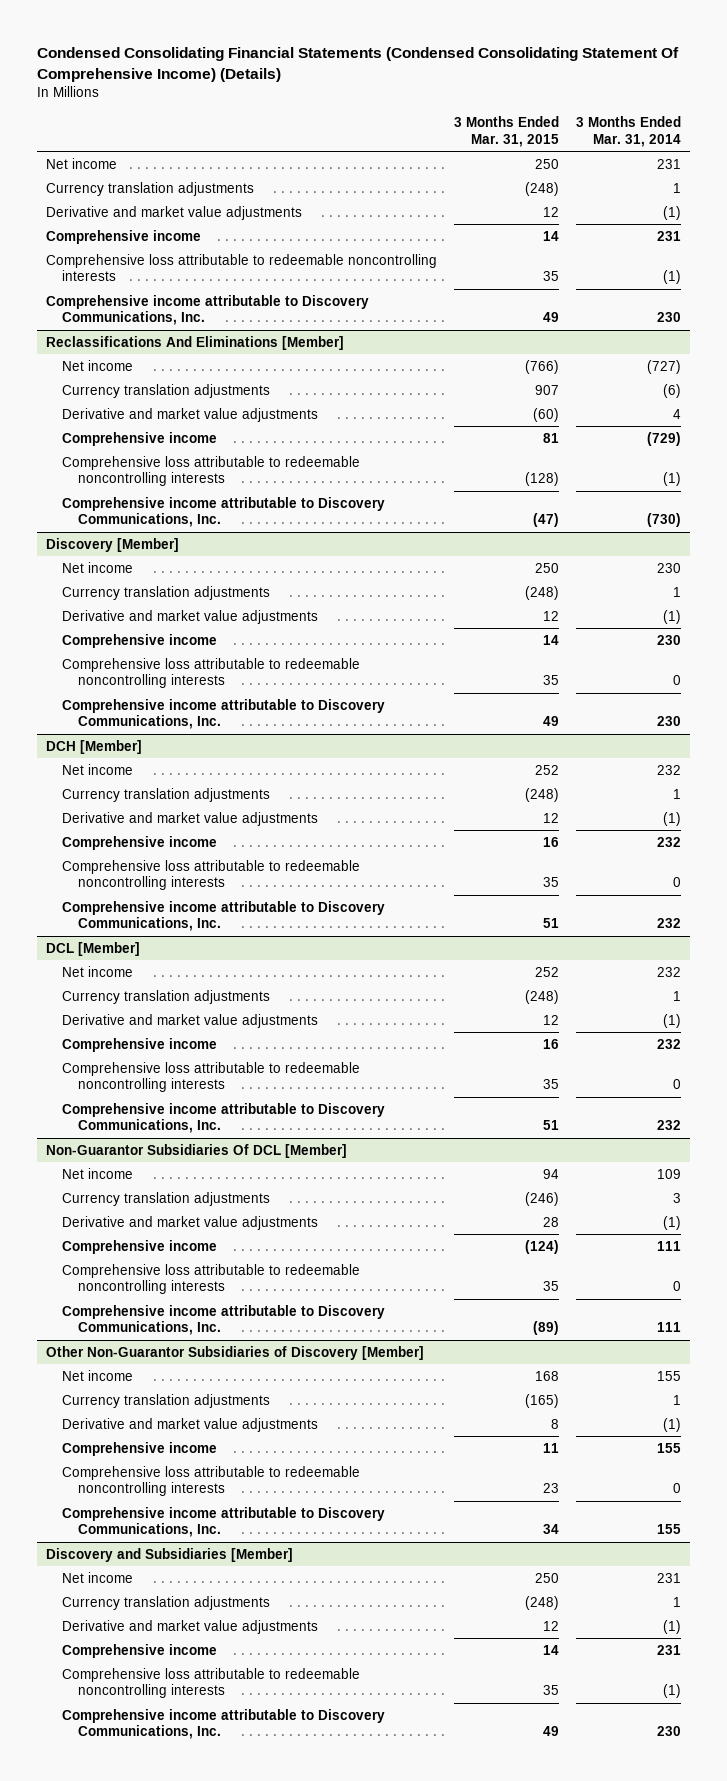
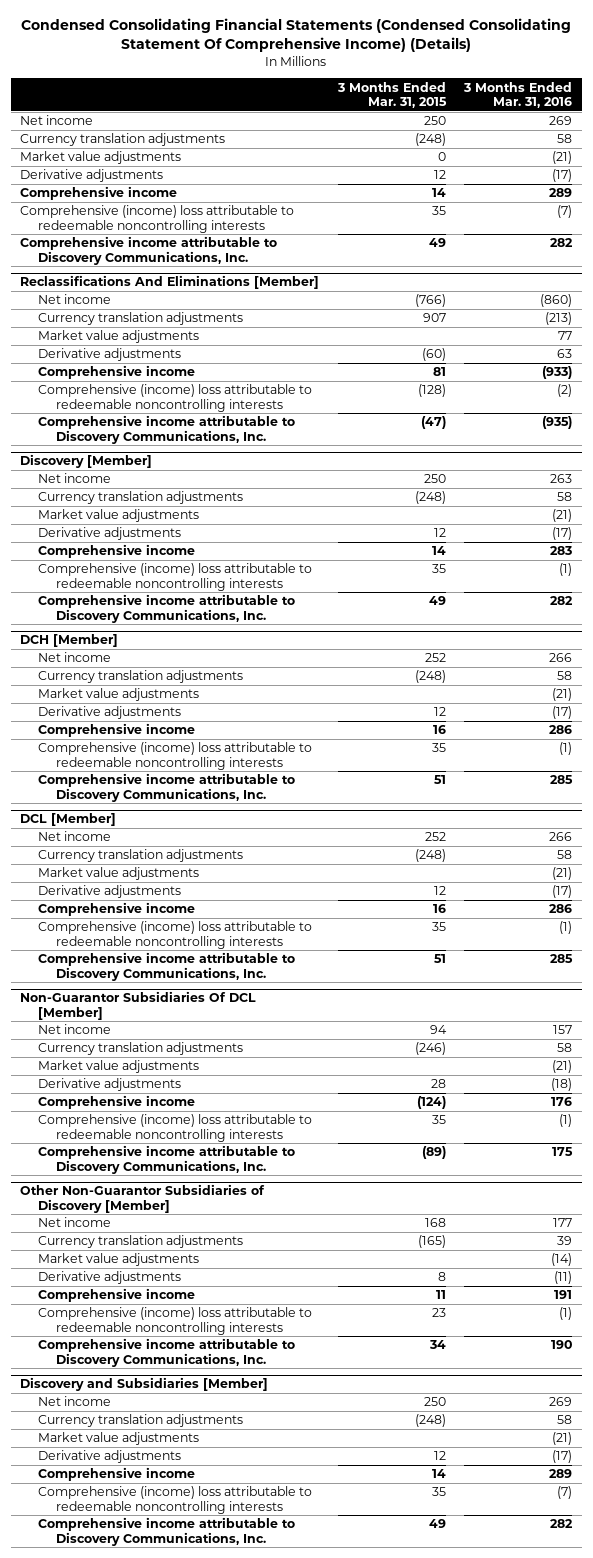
- | 3 Months Ended Mar. 31, 2015 | 3 Months Ended Mar. 31, 2014
+ | 3 Months Ended Mar. 31, 2015 | 3 Months Ended Mar. 31, 2016
- Derivative and market value adjustments | 12 | (1)
+ Market value adjustments | 0 | (21)
+ Derivative adjustments | 12 | (17)
- Comprehensive loss attributable to redeemable noncontrolling interests | 35 | (1)
+ Comprehensive (income) loss attributable to redeemable noncontrolling interests | 35 | (7)
@ Reclassifications And Eliminations [Member]
- Derivative and market value adjustments | (60) | 4
+ Market value adjustments | | 77
+ Derivative adjustments | (60) | 63
- Comprehensive loss attributable to redeemable noncontrolling interests | (128) | (1)
+ Comprehensive (income) loss attributable to redeemable noncontrolling interests | (128) | (2)
@ Discovery [Member]
- Derivative and market value adjustments | 12 | (1)
+ Market value adjustments | | (21)
+ Derivative adjustments | 12 | (17)
- Comprehensive loss attributable to redeemable noncontrolling interests | 35 | 0
+ Comprehensive (income) loss attributable to redeemable noncontrolling interests | 35 | (1)
@ DCH [Member]
- Derivative and market value adjustments | 12 | (1)
+ Market value adjustments | | (21)
+ Derivative adjustments | 12 | (17)
- Comprehensive loss attributable to redeemable noncontrolling interests | 35 | 0
+ Comprehensive (income) loss attributable to redeemable noncontrolling interests | 35 | (1)
@ DCL [Member]
- Derivative and market value adjustments | 12 | (1)
+ Market value adjustments | | (21)
+ Derivative adjustments | 12 | (17)
- Comprehensive loss attributable to redeemable noncontrolling interests | 35 | 0
+ Comprehensive (income) loss attributable to redeemable noncontrolling interests | 35 | (1)
@ Non-Guarantor Subsidiaries Of DCL [Member]
- Derivative and market value adjustments | 28 | (1)
+ Market value adjustments | | (21)
+ Derivative adjustments | 28 | (18)
- Comprehensive loss attributable to redeemable noncontrolling interests | 35 | 0
+ Comprehensive (income) loss attributable to redeemable noncontrolling interests | 35 | (1)
@ Other Non-Guarantor Subsidiaries of Discovery [Member]
- Derivative and market value adjustments | 8 | (1)
+ Market value adjustments | | (14)
+ Derivative adjustments | 8 | (11)
- Comprehensive loss attributable to redeemable noncontrolling interests | 23 | 0
+ Comprehensive (income) loss attributable to redeemable noncontrolling interests | 23 | (1)
@ Discovery and Subsidiaries [Member]
- Derivative and market value adjustments | 12 | (1)
+ Market value adjustments | | (21)
+ Derivative adjustments | 12 | (17)
- Comprehensive loss attributable to redeemable noncontrolling interests | 35 | (1)
+ Comprehensive (income) loss attributable to redeemable noncontrolling interests | 35 | (7)

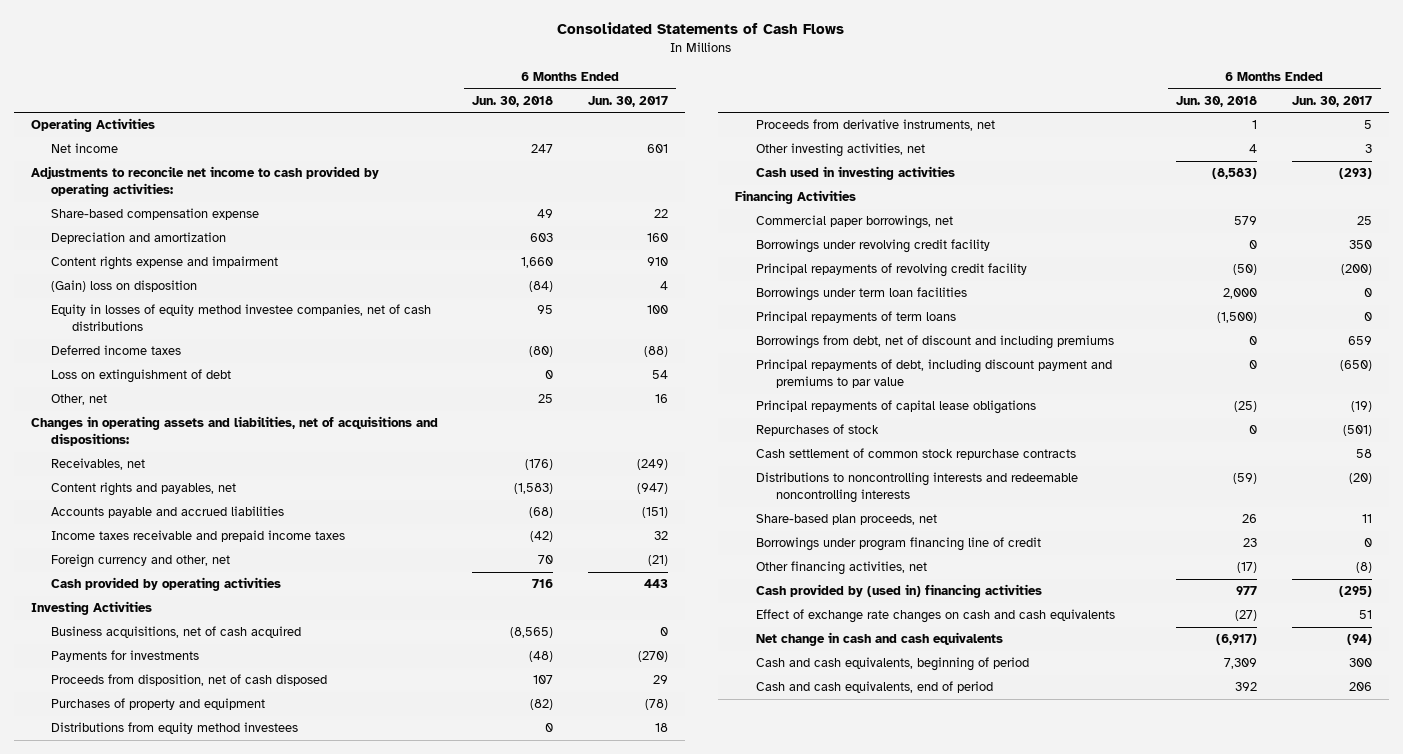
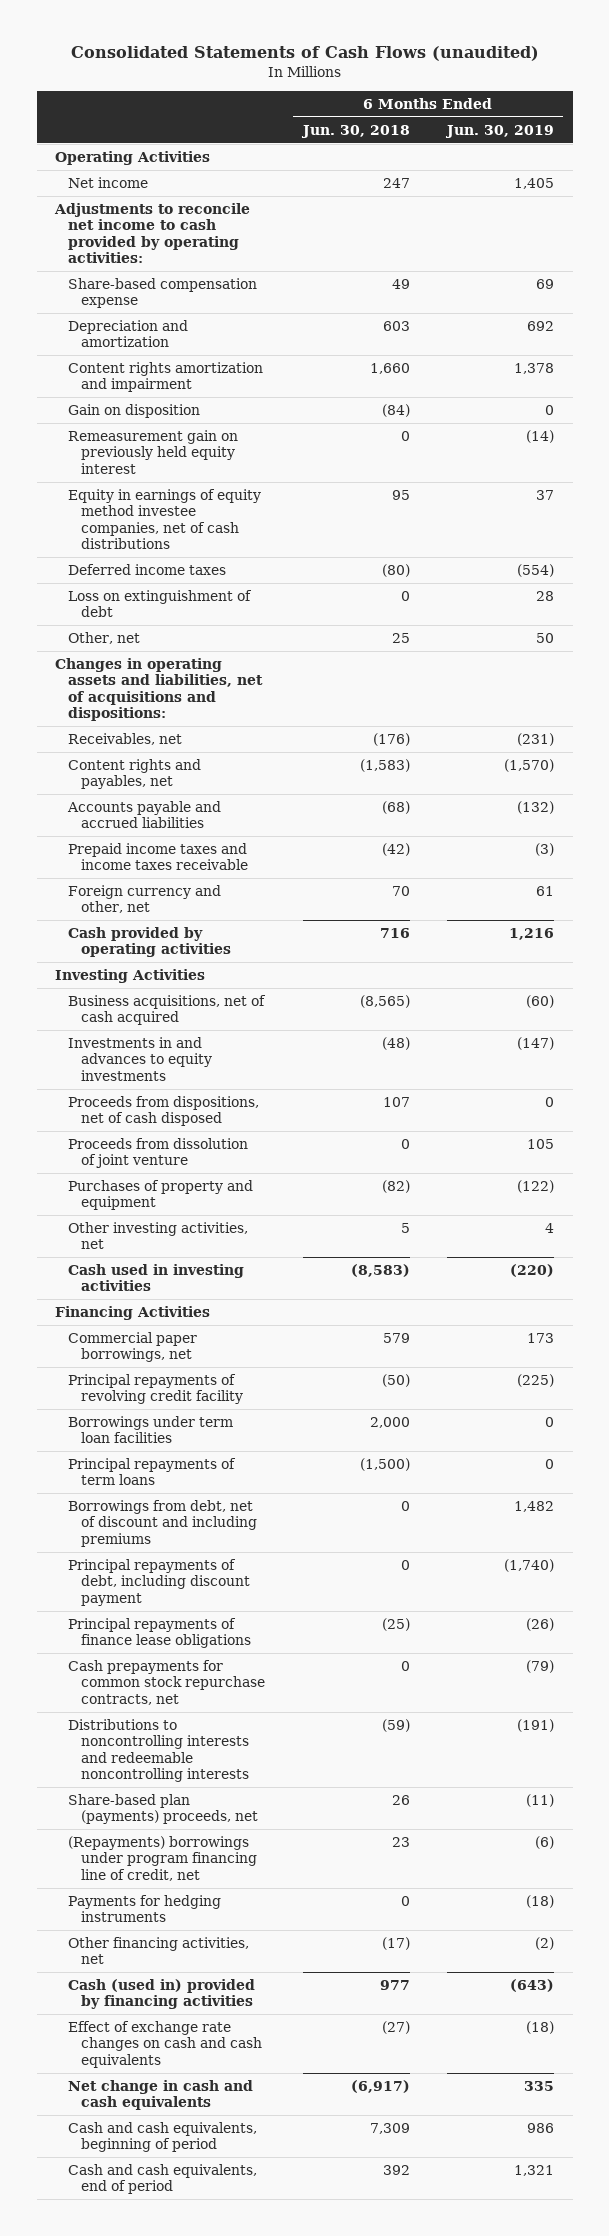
- Consolidated Statements of Cash Flows
+ Consolidated Statements of Cash Flows (unaudited)
- | 6 Months Ended Jun. 30, 2018 | 6 Months Ended Jun. 30, 2017
+ | 6 Months Ended Jun. 30, 2018 | 6 Months Ended Jun. 30, 2019
- Content rights expense and impairment | 1,660 | 910
- (Gain) loss on disposition | (84) | 4
- Equity in losses of equity method investee companies, net of cash distributions | 95 | 100
+ Content rights amortization and impairment | 1,660 | 1,378
+ Gain on disposition | (84) | 0
+ Remeasurement gain on previously held equity interest | 0 | (14)
+ Equity in earnings of equity method investee companies, net of cash distributions | 95 | 37
- Income taxes receivable and prepaid income taxes | (42) | 32
+ Prepaid income taxes and income taxes receivable | (42) | (3)
- Payments for investments | (48) | (270)
- Proceeds from disposition, net of cash disposed | 107 | 29
+ Investments in and advances to equity investments | (48) | (147)
+ Proceeds from dispositions, net of cash disposed | 107 | 0
+ Proceeds from dissolution of joint venture | 0 | 105
- Distributions from equity method investees | 0 | 18
- Proceeds from derivative instruments, net | 1 | 5
- Other investing activities, net | 4 | 3
+ Other investing activities, net | 5 | 4
- Borrowings under revolving credit facility | 0 | 350
- Principal repayments of debt, including discount payment and premiums to par value | 0 | (650)
- Principal repayments of capital lease obligations | (25) | (19)
- Repurchases of stock | 0 | (501)
- Cash settlement of common stock repurchase contracts | | 58
+ Principal repayments of debt, including discount payment | 0 | (1,740)
+ Principal repayments of finance lease obligations | (25) | (26)
+ Cash prepayments for common stock repurchase contracts, net | 0 | (79)
- Share-based plan proceeds, net | 26 | 11
- Borrowings under program financing line of credit | 23 | 0
+ Share-based plan (payments) proceeds, net | 26 | (11)
+ (Repayments) borrowings under program financing line of credit, net | 23 | (6)
+ Payments for hedging instruments | 0 | (18)
- Cash provided by (used in) financing activities | 977 | (295)
+ Cash (used in) provided by financing activities | 977 | (643)

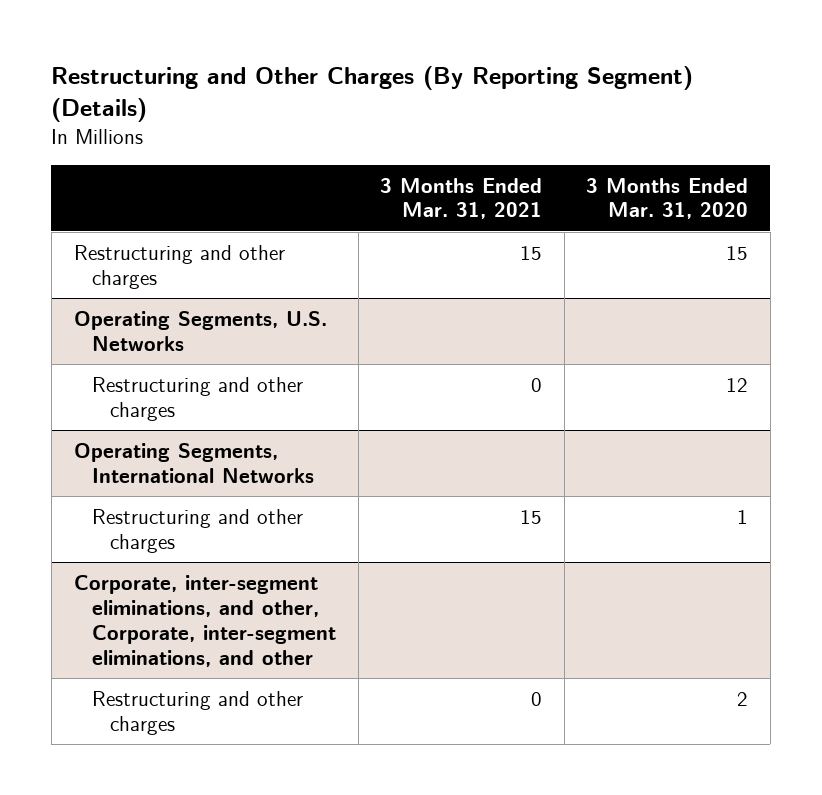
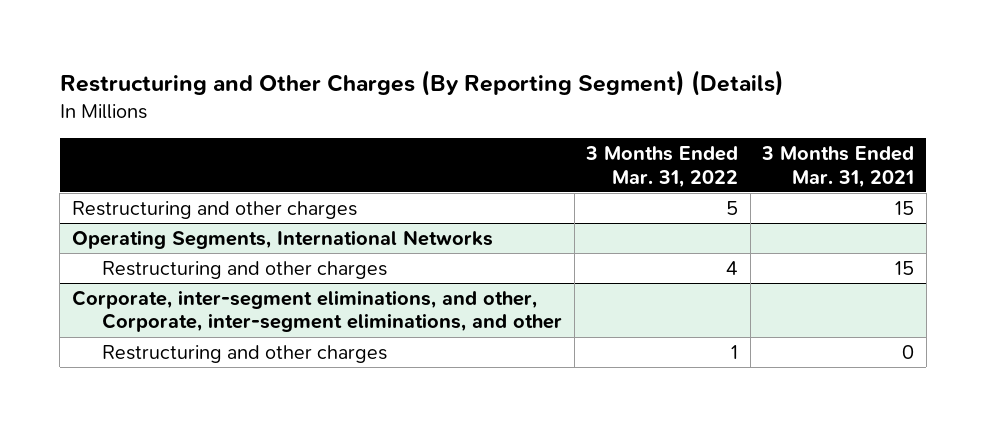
- | 3 Months Ended Mar. 31, 2021 | 3 Months Ended Mar. 31, 2020
+ | 3 Months Ended Mar. 31, 2022 | 3 Months Ended Mar. 31, 2021
- Operating Segments, U.S. Networks
- Restructuring and other charges | 0 | 12

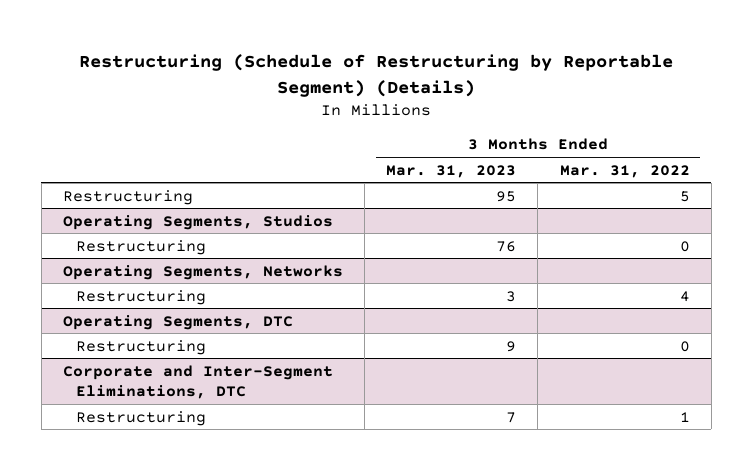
- Restructuring and Other Charges (By Reporting Segment) (Details)
+ Restructuring (Schedule of Restructuring by Reportable Segment) (Details)
- | 3 Months Ended Mar. 31, 2022 | 3 Months Ended Mar. 31, 2021
+ | 3 Months Ended Mar. 31, 2023 | 3 Months Ended Mar. 31, 2022
- Restructuring and other charges | 5 | 15
- Operating Segments, International Networks
- Restructuring and other charges | 4 | 15
- Corporate, inter-segment eliminations, and other, Corporate, inter-segment eliminations, and other
- Restructuring and other charges | 1 | 0
+ Restructuring | 95 | 5
+ Operating Segments, Studios
+ Restructuring | 76 | 0
+ Operating Segments, Networks
+ Restructuring | 3 | 4
+ Operating Segments, DTC
+ Restructuring | 9 | 0
+ Corporate and Inter-Segment Eliminations, DTC
+ Restructuring | 7 | 1

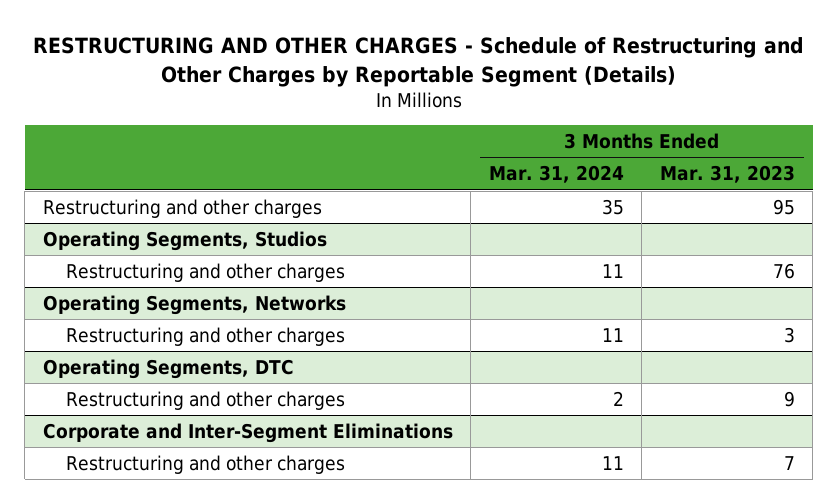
- Restructuring (Schedule of Restructuring by Reportable Segment) (Details)
+ RESTRUCTURING AND OTHER CHARGES - Schedule of Restructuring and Other Charges by Reportable Segment (Details)
- | 3 Months Ended Mar. 31, 2023 | 3 Months Ended Mar. 31, 2022
+ | 3 Months Ended Mar. 31, 2024 | 3 Months Ended Mar. 31, 2023
- Restructuring | 95 | 5
+ Restructuring and other charges | 35 | 95
@ Operating Segments, Studios
- Restructuring | 76 | 0
+ Restructuring and other charges | 11 | 76
@ Operating Segments, Networks
- Restructuring | 3 | 4
+ Restructuring and other charges | 11 | 3
@ Operating Segments, DTC
- Restructuring | 9 | 0
- Corporate and Inter-Segment Eliminations, DTC
- Restructuring | 7 | 1
@ Operating Segments, DTC
+ Restructuring and other charges | 2 | 9
+ Corporate and Inter-Segment Eliminations
+ Restructuring and other charges | 11 | 7

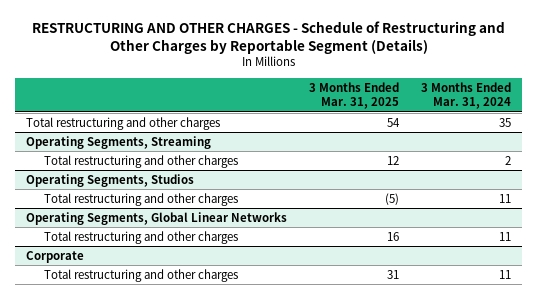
- | 3 Months Ended Mar. 31, 2024 | 3 Months Ended Mar. 31, 2023
+ | 3 Months Ended Mar. 31, 2025 | 3 Months Ended Mar. 31, 2024
- Restructuring and other charges | 35 | 95
+ Total restructuring and other charges | 54 | 35
+ Operating Segments, Streaming
+ Total restructuring and other charges | 12 | 2
@ Operating Segments, Studios
- Restructuring and other charges | 11 | 76
- Operating Segments, Networks
- Restructuring and other charges | 11 | 3
- Operating Segments, DTC
- Restructuring and other charges | 2 | 9
- Corporate and Inter-Segment Eliminations
- Restructuring and other charges | 11 | 7
@ Operating Segments, Studios
+ Total restructuring and other charges | (5) | 11
+ Operating Segments, Global Linear Networks
+ Total restructuring and other charges | 16 | 11
+ Corporate
+ Total restructuring and other charges | 31 | 11

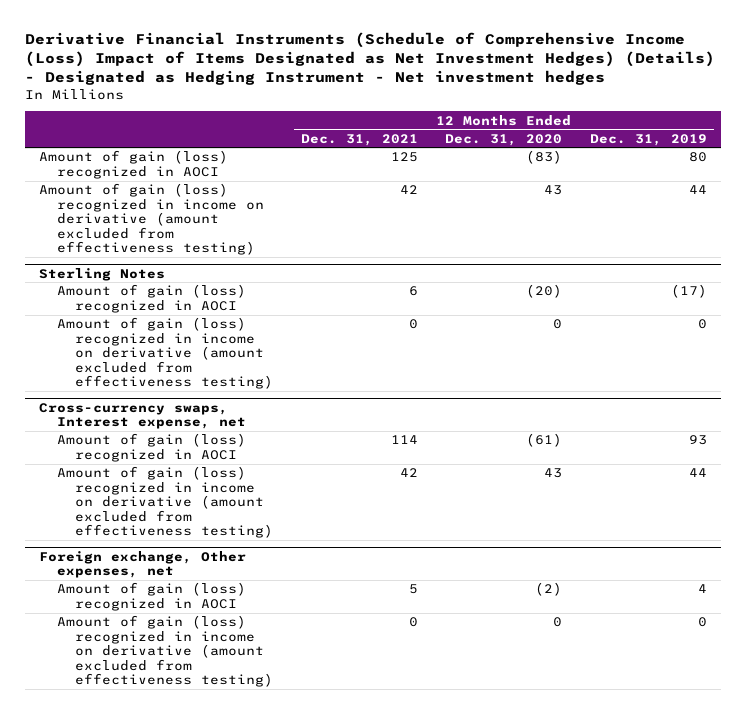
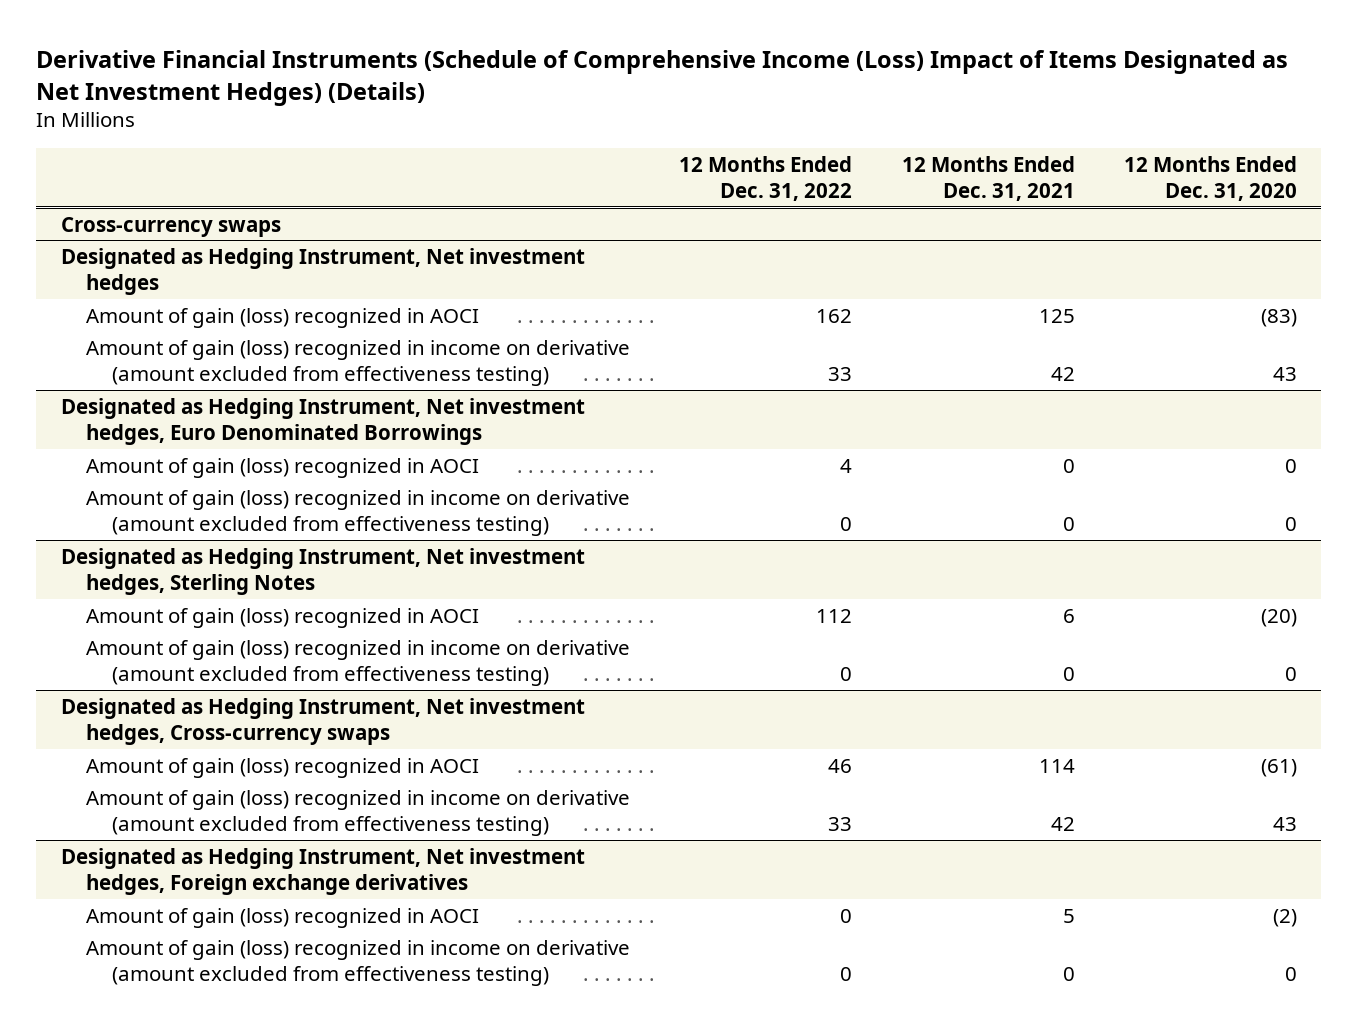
- Derivative Financial Instruments (Schedule of Comprehensive Income (Loss) Impact of Items Designated as Net Investment Hedges) (Details) - Designated as Hedging Instrument - Net investment hedges
+ Derivative Financial Instruments (Schedule of Comprehensive Income (Loss) Impact of Items Designated as Net Investment Hedges) (Details)
- | 12 Months Ended Dec. 31, 2021 | 12 Months Ended Dec. 31, 2020 | 12 Months Ended Dec. 31, 2019
+ | 12 Months Ended Dec. 31, 2022 | 12 Months Ended Dec. 31, 2021 | 12 Months Ended Dec. 31, 2020
+ Cross-currency swaps
+ Designated as Hedging Instrument, Net investment hedges
- Sterling Notes
+ Designated as Hedging Instrument, Net investment hedges, Euro Denominated Borrowings
+ Amount of gain (loss) recognized in AOCI | 4 | 0 | 0
+ Amount of gain (loss) recognized in income on derivative (amount excluded from effectiveness testing) | 0 | 0 | 0
+ Designated as Hedging Instrument, Net investment hedges, Sterling Notes
- Cross-currency swaps, Interest expense, net
+ Designated as Hedging Instrument, Net investment hedges, Cross-currency swaps
- Foreign exchange, Other expenses, net
+ Designated as Hedging Instrument, Net investment hedges, Foreign exchange derivatives

